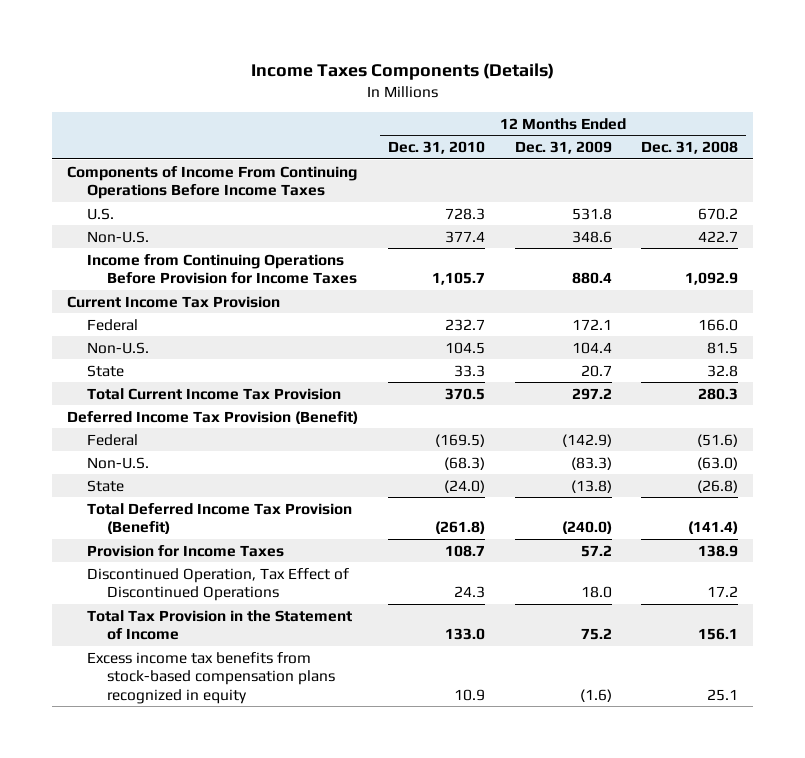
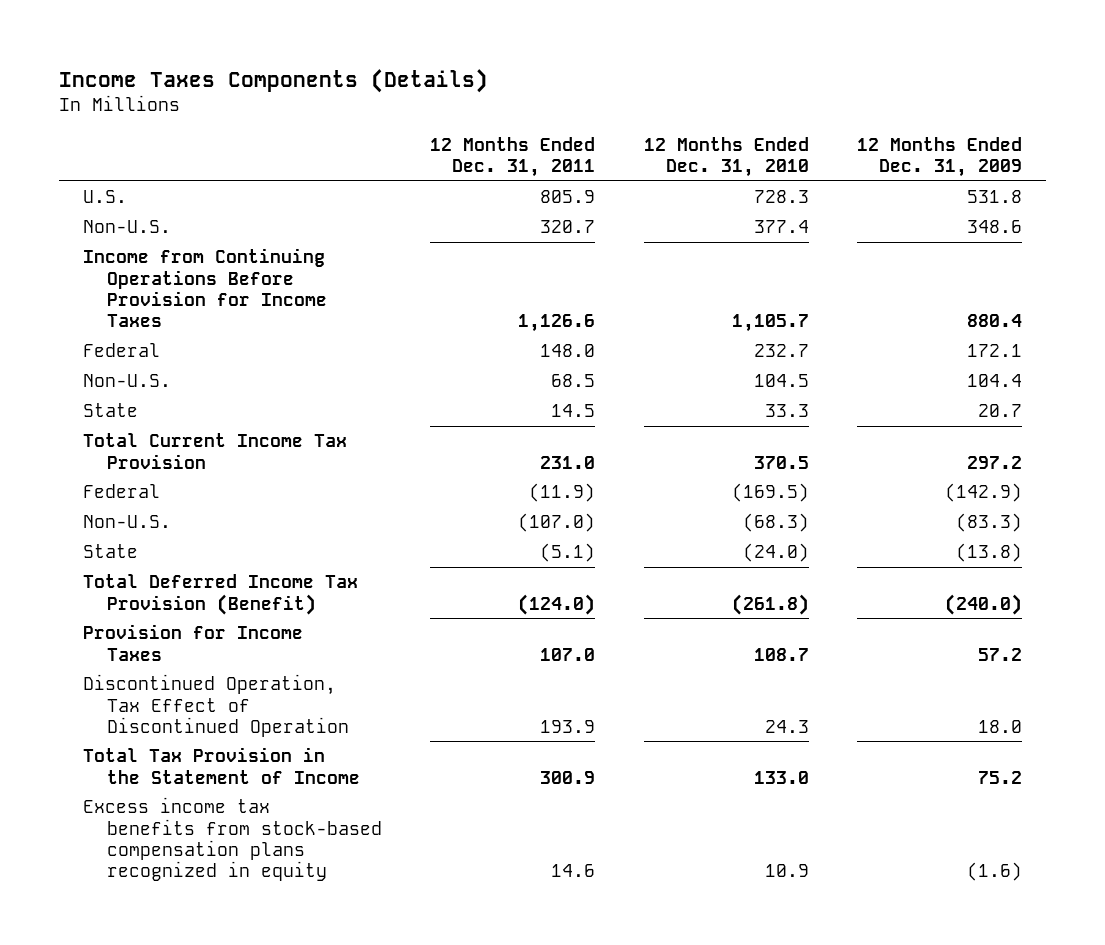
- | 12 Months Ended Dec. 31, 2010 | 12 Months Ended Dec. 31, 2009 | 12 Months Ended Dec. 31, 2008
+ | 12 Months Ended Dec. 31, 2011 | 12 Months Ended Dec. 31, 2010 | 12 Months Ended Dec. 31, 2009
- Components of Income From Continuing Operations Before Income Taxes
- Current Income Tax Provision
- Deferred Income Tax Provision (Benefit)
- Discontinued Operation, Tax Effect of Discontinued Operations | 24.3 | 18.0 | 17.2
+ Discontinued Operation, Tax Effect of Discontinued Operation | 193.9 | 24.3 | 18.0

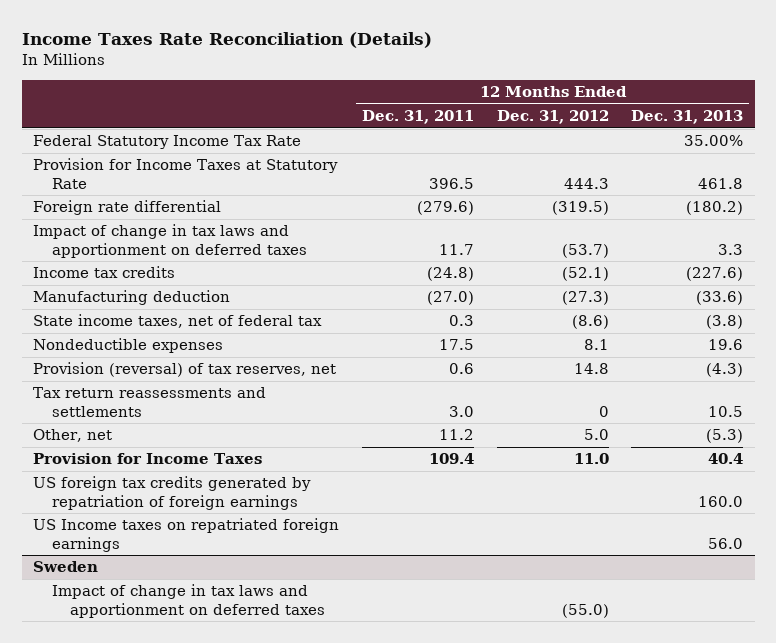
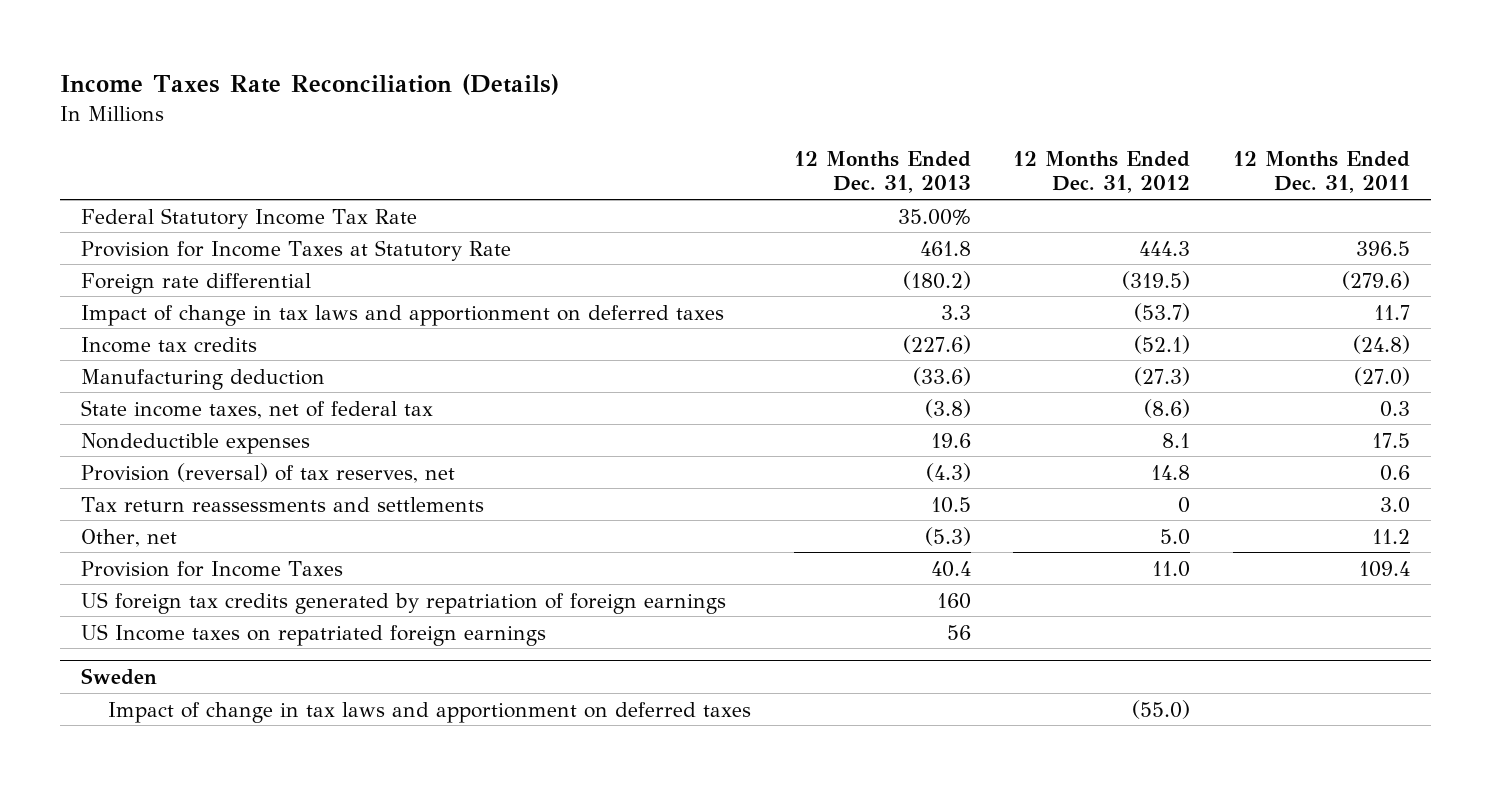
- | 12 Months Ended Dec. 31, 2011 | 12 Months Ended Dec. 31, 2012 | 12 Months Ended Dec. 31, 2013
+ | 12 Months Ended Dec. 31, 2013 | 12 Months Ended Dec. 31, 2012 | 12 Months Ended Dec. 31, 2011
- US foreign tax credits generated by repatriation of foreign earnings | | | 160.0
- US Income taxes on repatriated foreign earnings | | | 56.0
+ US foreign tax credits generated by repatriation of foreign earnings | 160 | |
+ US Income taxes on repatriated foreign earnings | 56 | |

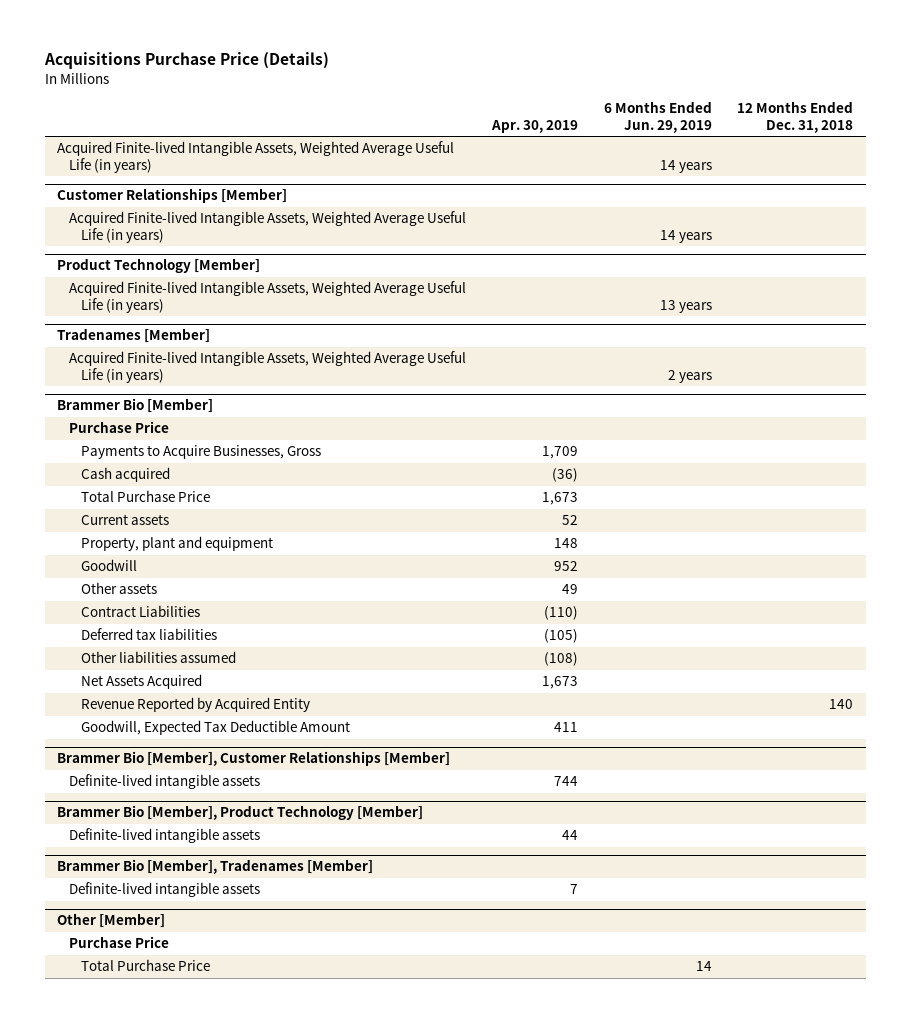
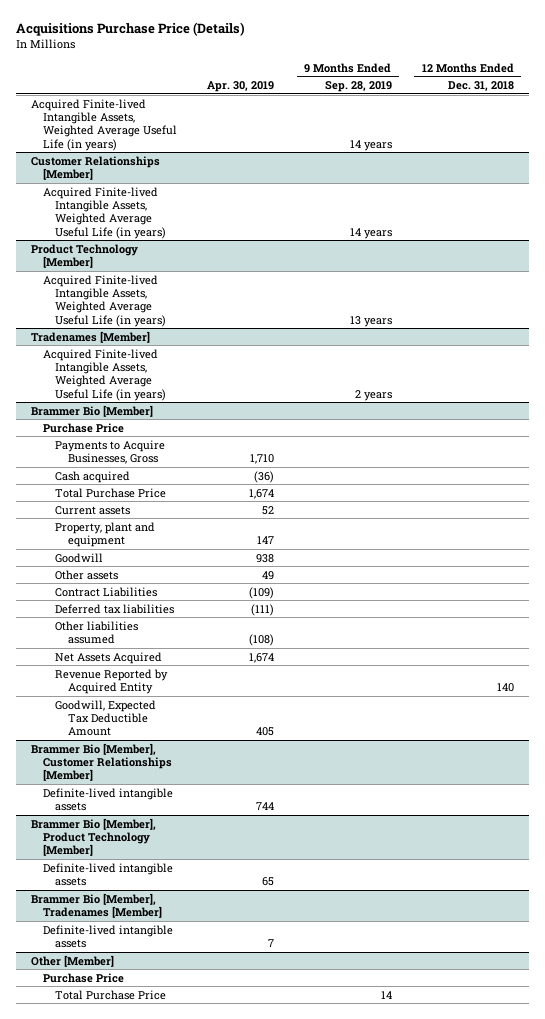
- | Apr. 30, 2019 | 6 Months Ended Jun. 29, 2019 | 12 Months Ended Dec. 31, 2018
+ | Apr. 30, 2019 | 9 Months Ended Sep. 28, 2019 | 12 Months Ended Dec. 31, 2018
@ Brammer Bio [Member]
- Payments to Acquire Businesses, Gross | 1,709 | |
+ Payments to Acquire Businesses, Gross | 1,710 | |
- Total Purchase Price | 1,673 | |
+ Total Purchase Price | 1,674 | |
- Property, plant and equipment | 148 | |
- Goodwill | 952 | |
+ Property, plant and equipment | 147 | |
+ Goodwill | 938 | |
- Contract Liabilities | (110) | |
- Deferred tax liabilities | (105) | |
+ Contract Liabilities | (109) | |
+ Deferred tax liabilities | (111) | |
- Net Assets Acquired | 1,673 | |
+ Net Assets Acquired | 1,674 | |
- Goodwill, Expected Tax Deductible Amount | 411 | |
+ Goodwill, Expected Tax Deductible Amount | 405 | |
@ Brammer Bio [Member], Product Technology [Member]
- Definite-lived intangible assets | 44 | |
+ Definite-lived intangible assets | 65 | |

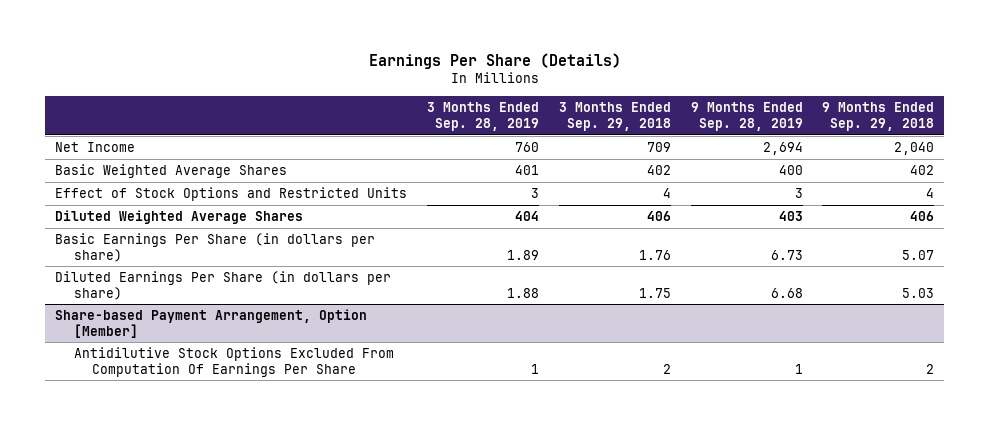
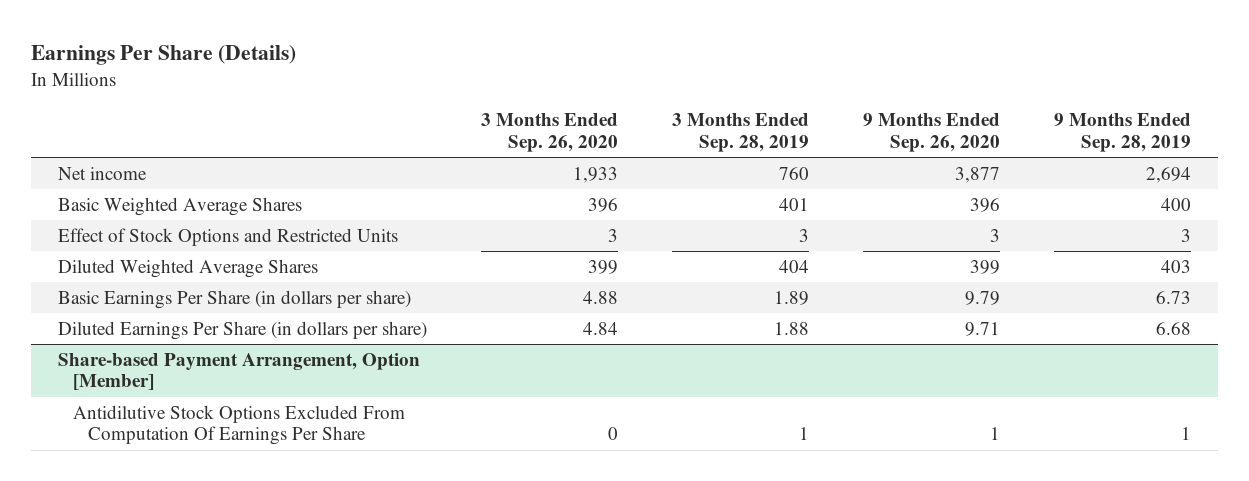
- | 3 Months Ended Sep. 28, 2019 | 3 Months Ended Sep. 29, 2018 | 9 Months Ended Sep. 28, 2019 | 9 Months Ended Sep. 29, 2018
+ | 3 Months Ended Sep. 26, 2020 | 3 Months Ended Sep. 28, 2019 | 9 Months Ended Sep. 26, 2020 | 9 Months Ended Sep. 28, 2019
- Net Income | 760 | 709 | 2,694 | 2,040
+ Net income | 1,933 | 760 | 3,877 | 2,694

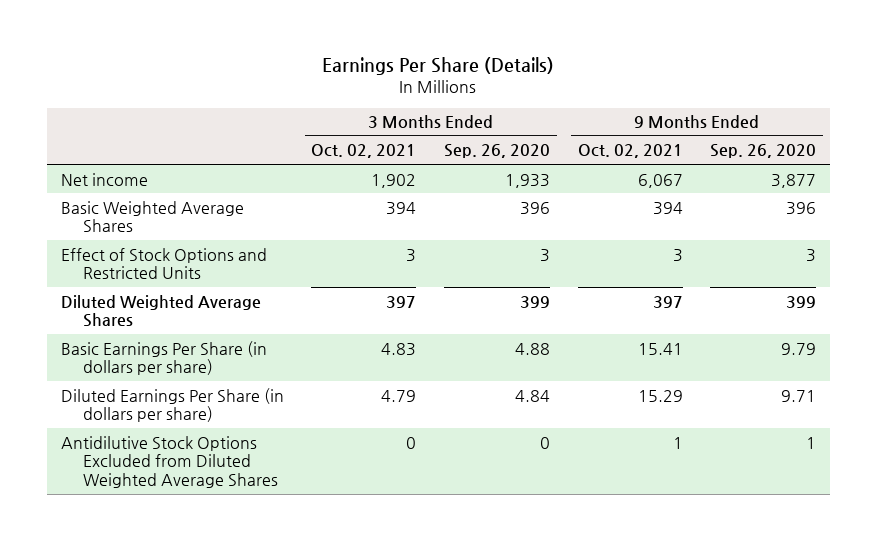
- | 3 Months Ended Sep. 26, 2020 | 3 Months Ended Sep. 28, 2019 | 9 Months Ended Sep. 26, 2020 | 9 Months Ended Sep. 28, 2019
+ | 3 Months Ended Oct. 02, 2021 | 3 Months Ended Sep. 26, 2020 | 9 Months Ended Oct. 02, 2021 | 9 Months Ended Sep. 26, 2020
- Share-based Payment Arrangement, Option [Member]
- Antidilutive Stock Options Excluded From Computation Of Earnings Per Share | 0 | 1 | 1 | 1
+ Antidilutive Stock Options Excluded from Diluted Weighted Average Shares | 0 | 0 | 1 | 1

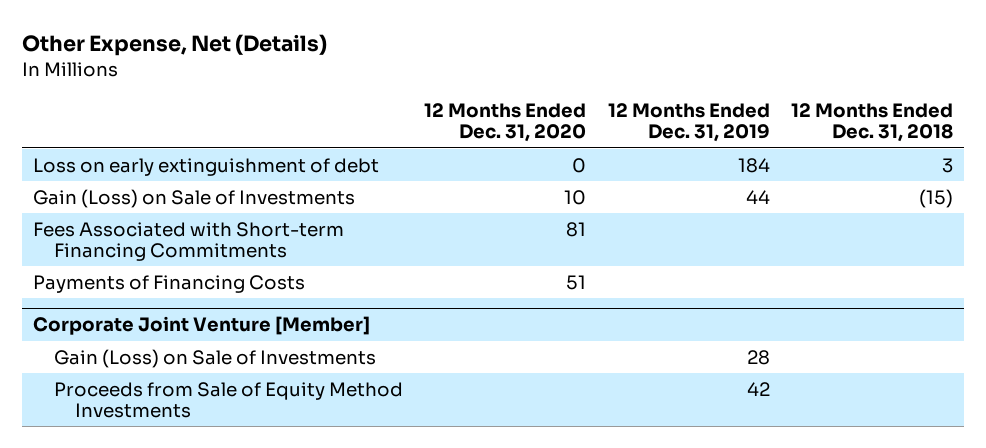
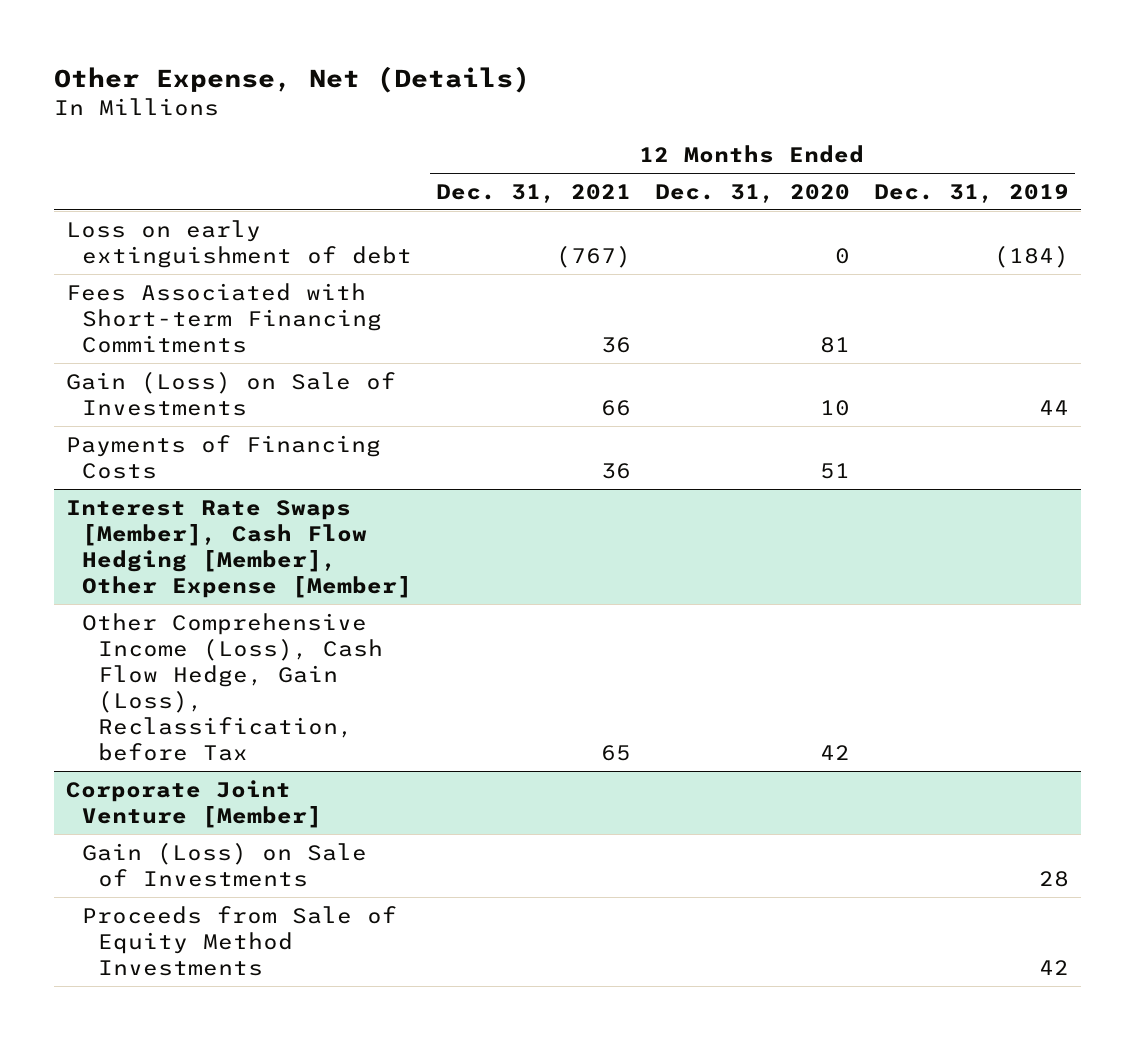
- | 12 Months Ended Dec. 31, 2020 | 12 Months Ended Dec. 31, 2019 | 12 Months Ended Dec. 31, 2018
+ | 12 Months Ended Dec. 31, 2021 | 12 Months Ended Dec. 31, 2020 | 12 Months Ended Dec. 31, 2019
- Loss on early extinguishment of debt | 0 | 184 | 3
+ Loss on early extinguishment of debt | (767) | 0 | (184)
moved down: Gain (Loss) on Sale of Investments | 66 | 10 | 44
+ Interest Rate Swaps [Member], Cash Flow Hedging [Member], Other Expense [Member]
+ Other Comprehensive Income (Loss), Cash Flow Hedge, Gain (Loss), Reclassification, before Tax | 65 | 42 |

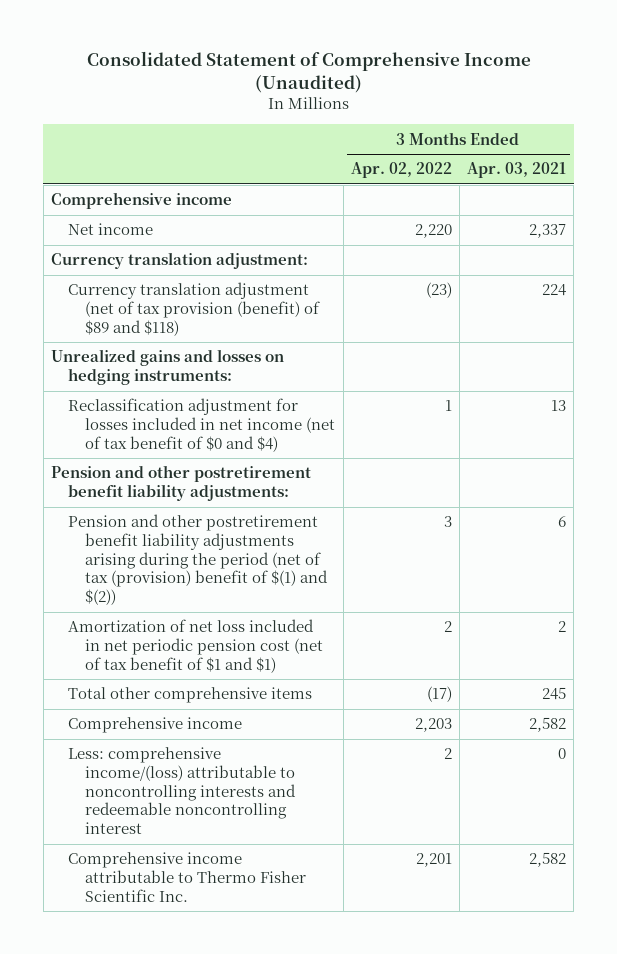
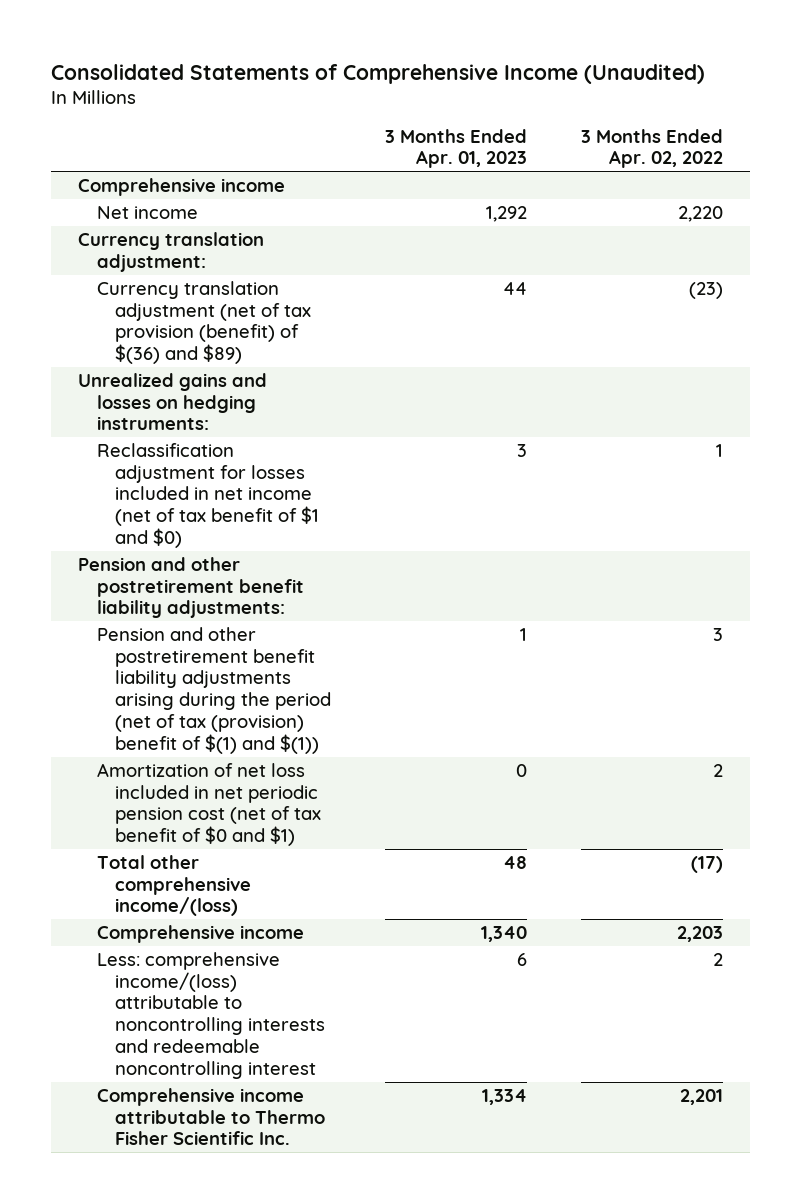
- Consolidated Statement of Comprehensive Income (Unaudited)
+ Consolidated Statements of Comprehensive Income (Unaudited)
- | 3 Months Ended Apr. 02, 2022 | 3 Months Ended Apr. 03, 2021
+ | 3 Months Ended Apr. 01, 2023 | 3 Months Ended Apr. 02, 2022
- Currency translation adjustment (net of tax provision (benefit) of $89 and $118) | (23) | 224
+ Currency translation adjustment (net of tax provision (benefit) of $(36) and $89) | 44 | (23)
- Reclassification adjustment for losses included in net income (net of tax benefit of $0 and $4) | 1 | 13
+ Reclassification adjustment for losses included in net income (net of tax benefit of $1 and $0) | 3 | 1
- Pension and other postretirement benefit liability adjustments arising during the period (net of tax (provision) benefit of $(1) and $(2)) | 3 | 6
- Amortization of net loss included in net periodic pension cost (net of tax benefit of $1 and $1) | 2 | 2
- Total other comprehensive items | (17) | 245
+ Pension and other postretirement benefit liability adjustments arising during the period (net of tax (provision) benefit of $(1) and $(1)) | 1 | 3
+ Amortization of net loss included in net periodic pension cost (net of tax benefit of $0 and $1) | 0 | 2
+ Total other comprehensive income/(loss) | 48 | (17)

